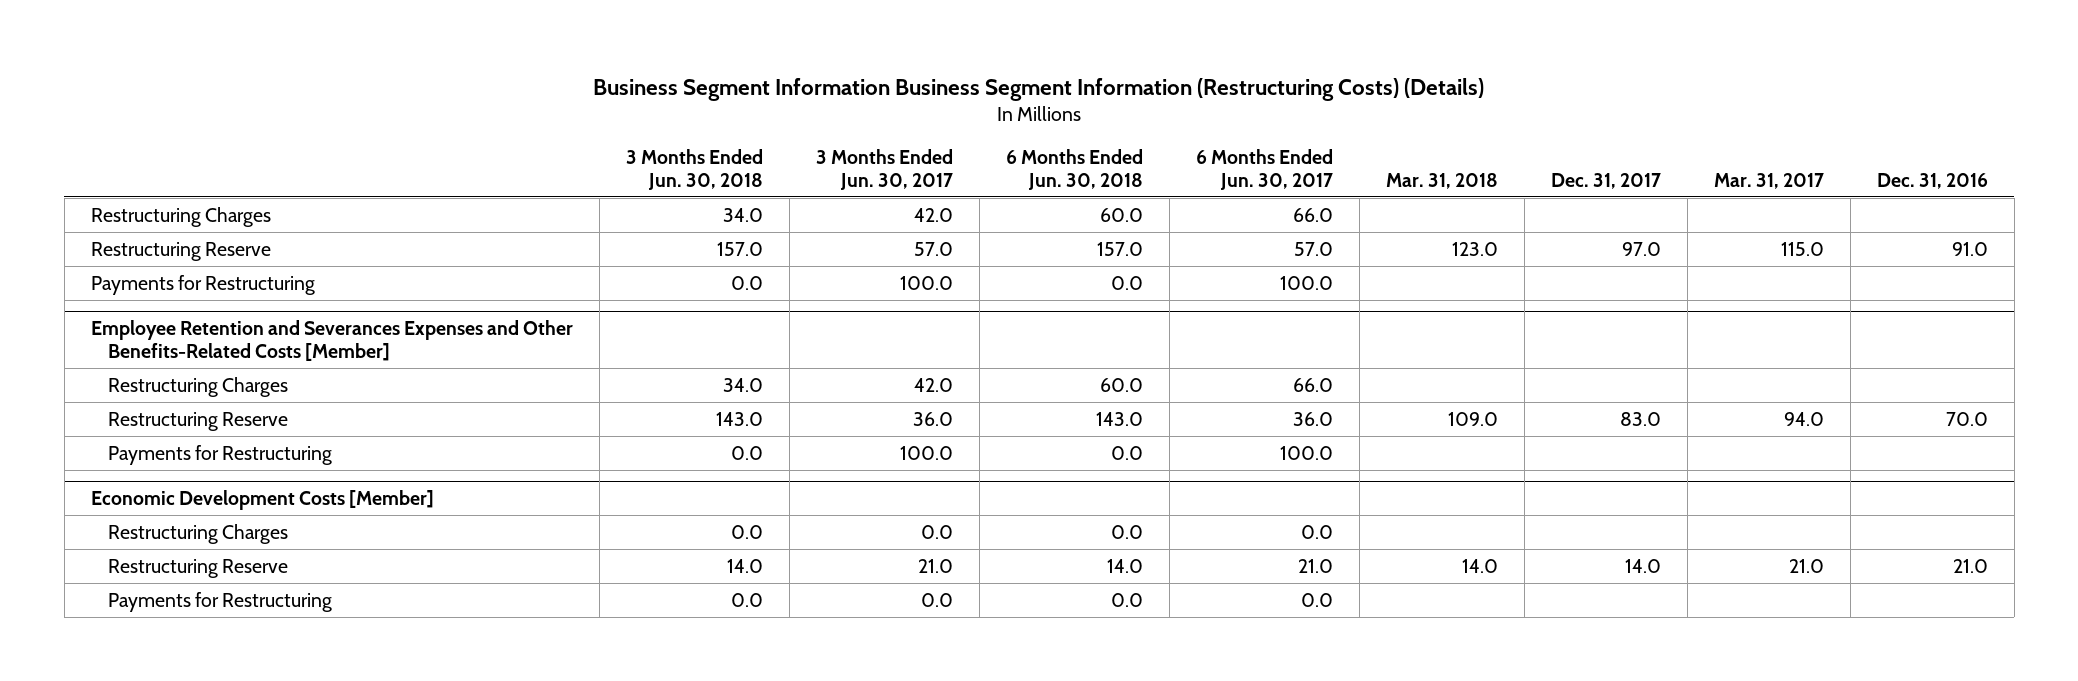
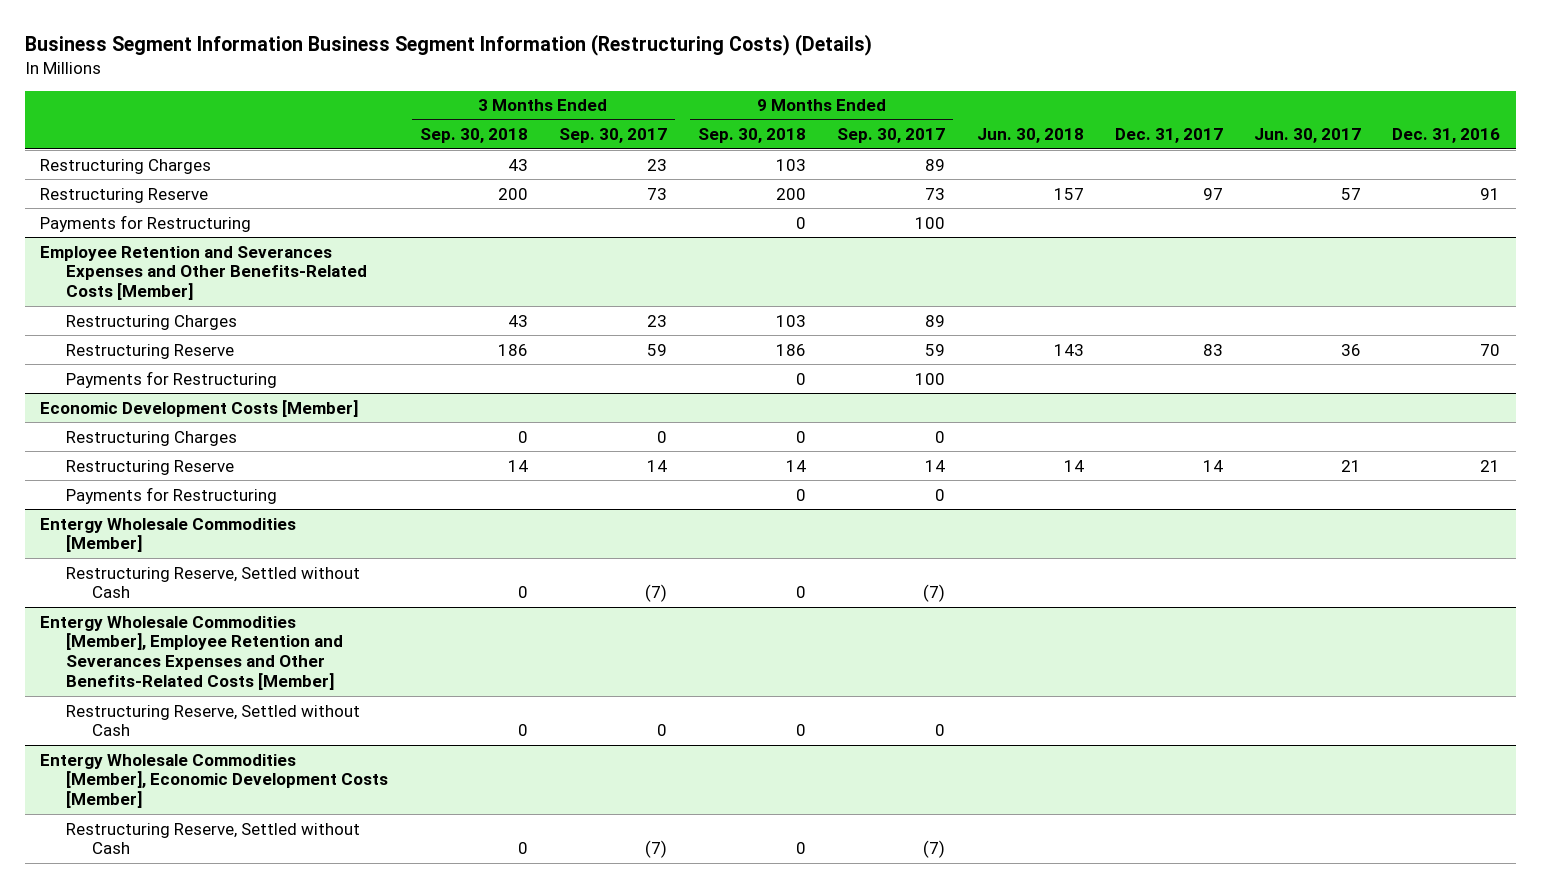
- | 3 Months Ended Jun. 30, 2018 | 3 Months Ended Jun. 30, 2017 | 6 Months Ended Jun. 30, 2018 | 6 Months Ended Jun. 30, 2017 | Mar. 31, 2018 | Dec. 31, 2017 | Mar. 31, 2017 | Dec. 31, 2016
+ | 3 Months Ended Sep. 30, 2018 | 3 Months Ended Sep. 30, 2017 | 9 Months Ended Sep. 30, 2018 | 9 Months Ended Sep. 30, 2017 | Jun. 30, 2018 | Dec. 31, 2017 | Jun. 30, 2017 | Dec. 31, 2016
- Restructuring Reserve | 157.0 | 57.0 | 157.0 | 57.0 | 123.0 | 97.0 | 115.0 | 91.0
+ Restructuring Reserve | 200 | 73 | 200 | 73 | 157 | 97 | 57 | 91
@ Employee Retention and Severances Expenses and Other Benefits-Related Costs [Member]
- Restructuring Reserve | 143.0 | 36.0 | 143.0 | 36.0 | 109.0 | 83.0 | 94.0 | 70.0
+ Restructuring Reserve | 186 | 59 | 186 | 59 | 143 | 83 | 36 | 70
@ Economic Development Costs [Member]
- Restructuring Reserve | 14.0 | 21.0 | 14.0 | 21.0 | 14.0 | 14.0 | 21.0 | 21.0
+ Restructuring Reserve | 14 | 14 | 14 | 14 | 14 | 14 | 21 | 21
+ Entergy Wholesale Commodities [Member]
+ Restructuring Reserve, Settled without Cash | 0 | (7) | 0 | (7) | | | |
+ Entergy Wholesale Commodities [Member], Employee Retention and Severances Expenses and Other Benefits-Related Costs [Member]
+ Restructuring Reserve, Settled without Cash | 0 | 0 | 0 | 0 | | | |
+ Entergy Wholesale Commodities [Member], Economic Development Costs [Member]
+ Restructuring Reserve, Settled without Cash | 0 | (7) | 0 | (7) | | | |

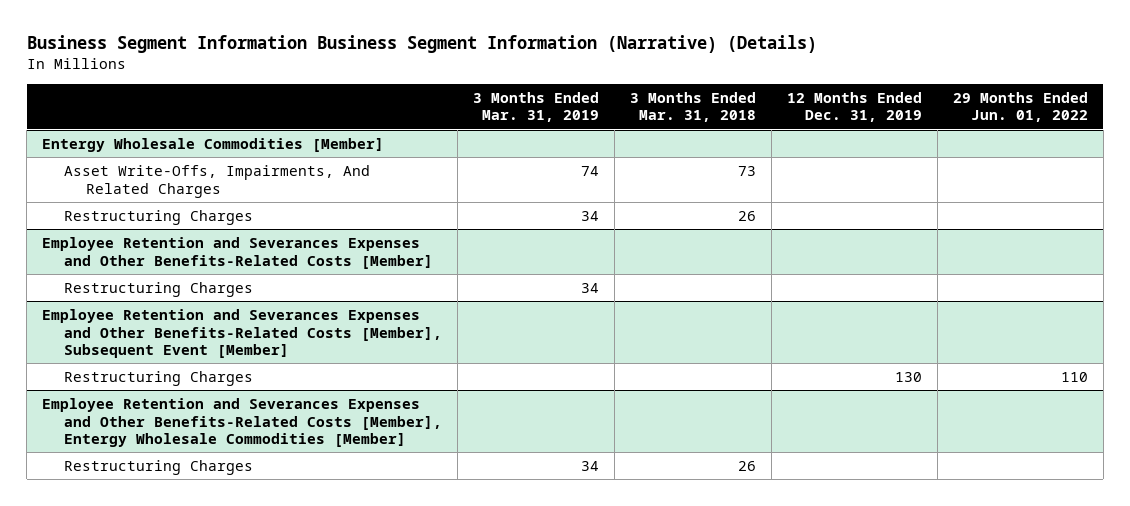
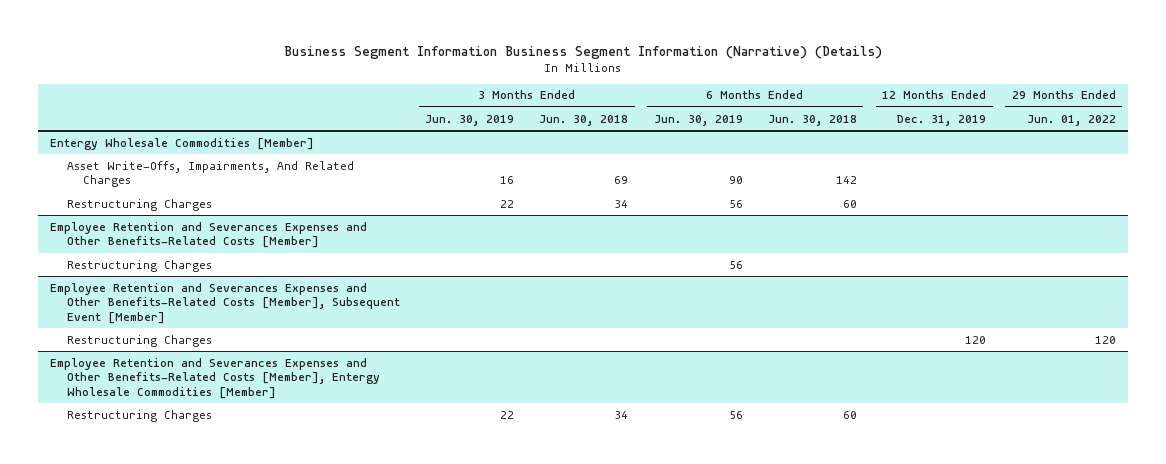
- | 3 Months Ended Mar. 31, 2019 | 3 Months Ended Mar. 31, 2018 | 12 Months Ended Dec. 31, 2019 | 29 Months Ended Jun. 01, 2022
+ | 3 Months Ended Jun. 30, 2019 | 3 Months Ended Jun. 30, 2018 | 6 Months Ended Jun. 30, 2019 | 6 Months Ended Jun. 30, 2018 | 12 Months Ended Dec. 31, 2019 | 29 Months Ended Jun. 01, 2022
@ Employee Retention and Severances Expenses and Other Benefits-Related Costs [Member], Subsequent Event [Member]
- Restructuring Charges | | | 130 | 110
+ Restructuring Charges | | | | | 120 | 120

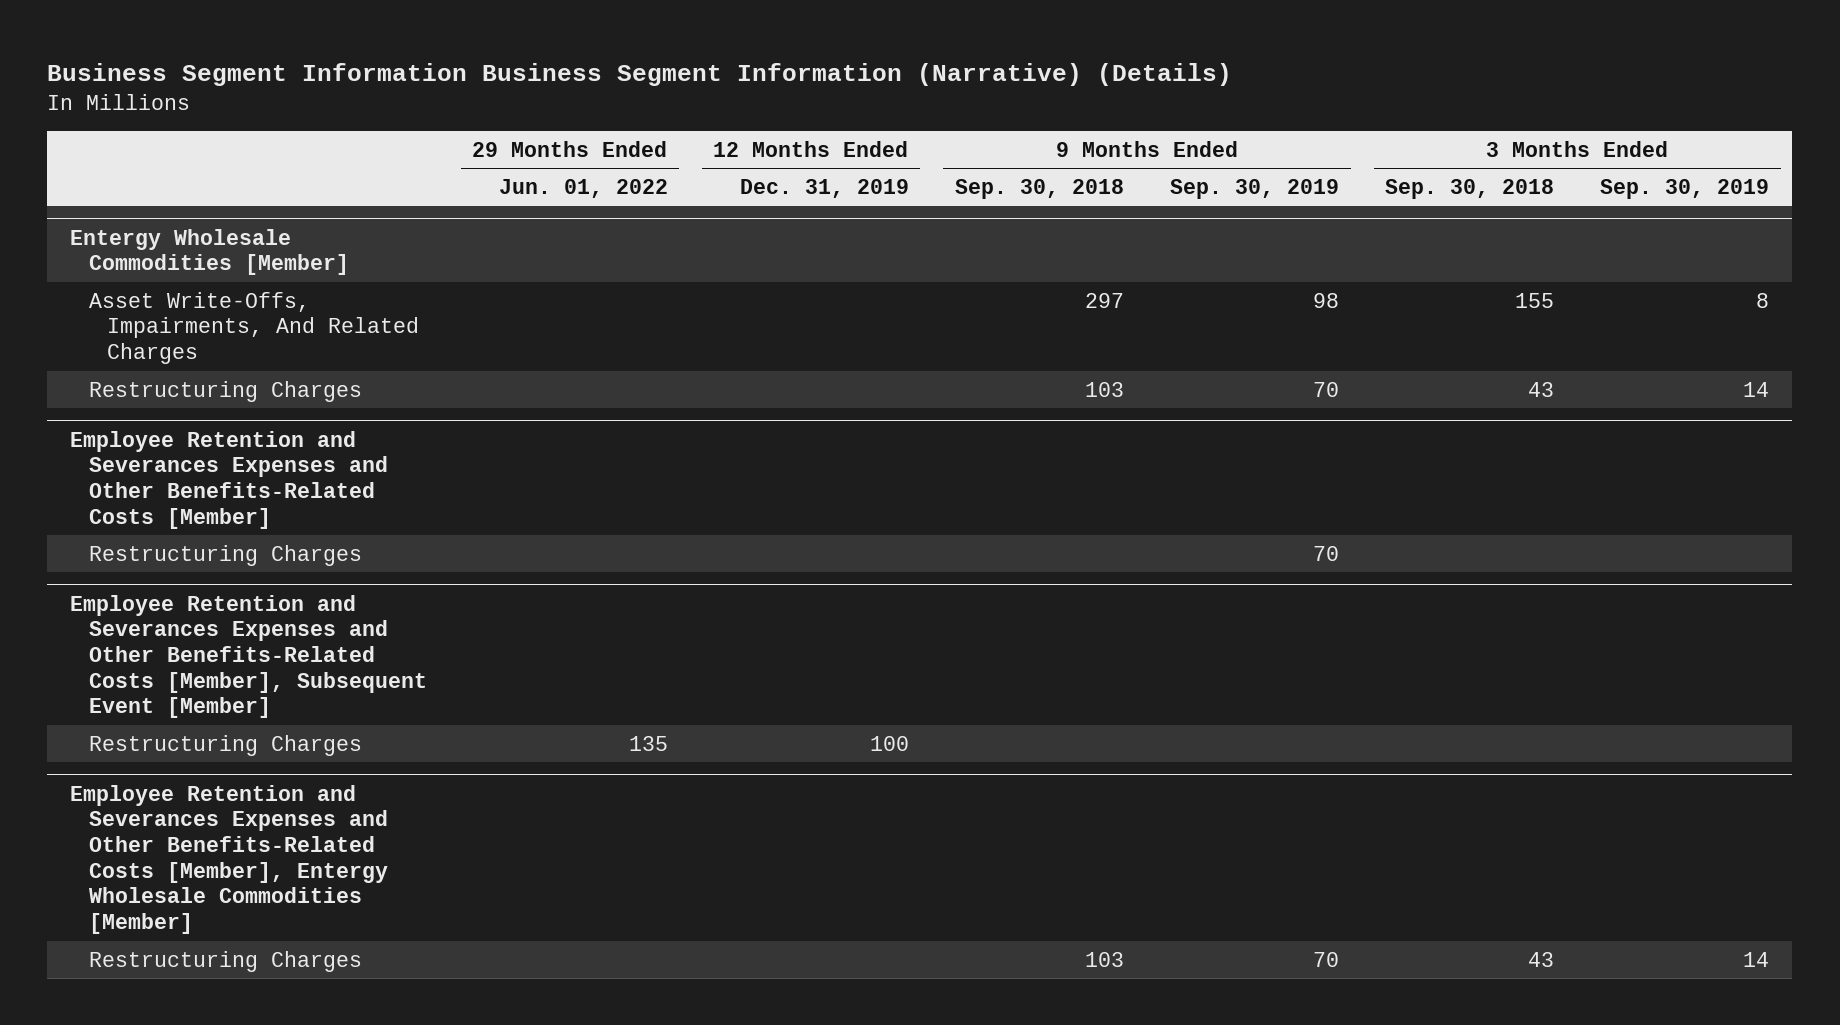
- | 3 Months Ended Jun. 30, 2019 | 3 Months Ended Jun. 30, 2018 | 6 Months Ended Jun. 30, 2019 | 6 Months Ended Jun. 30, 2018 | 12 Months Ended Dec. 31, 2019 | 29 Months Ended Jun. 01, 2022
+ | 29 Months Ended Jun. 01, 2022 | 12 Months Ended Dec. 31, 2019 | 9 Months Ended Sep. 30, 2018 | 9 Months Ended Sep. 30, 2019 | 3 Months Ended Sep. 30, 2018 | 3 Months Ended Sep. 30, 2019
@ Employee Retention and Severances Expenses and Other Benefits-Related Costs [Member], Subsequent Event [Member]
- Restructuring Charges | | | | | 120 | 120
+ Restructuring Charges | 135 | 100 | | | |

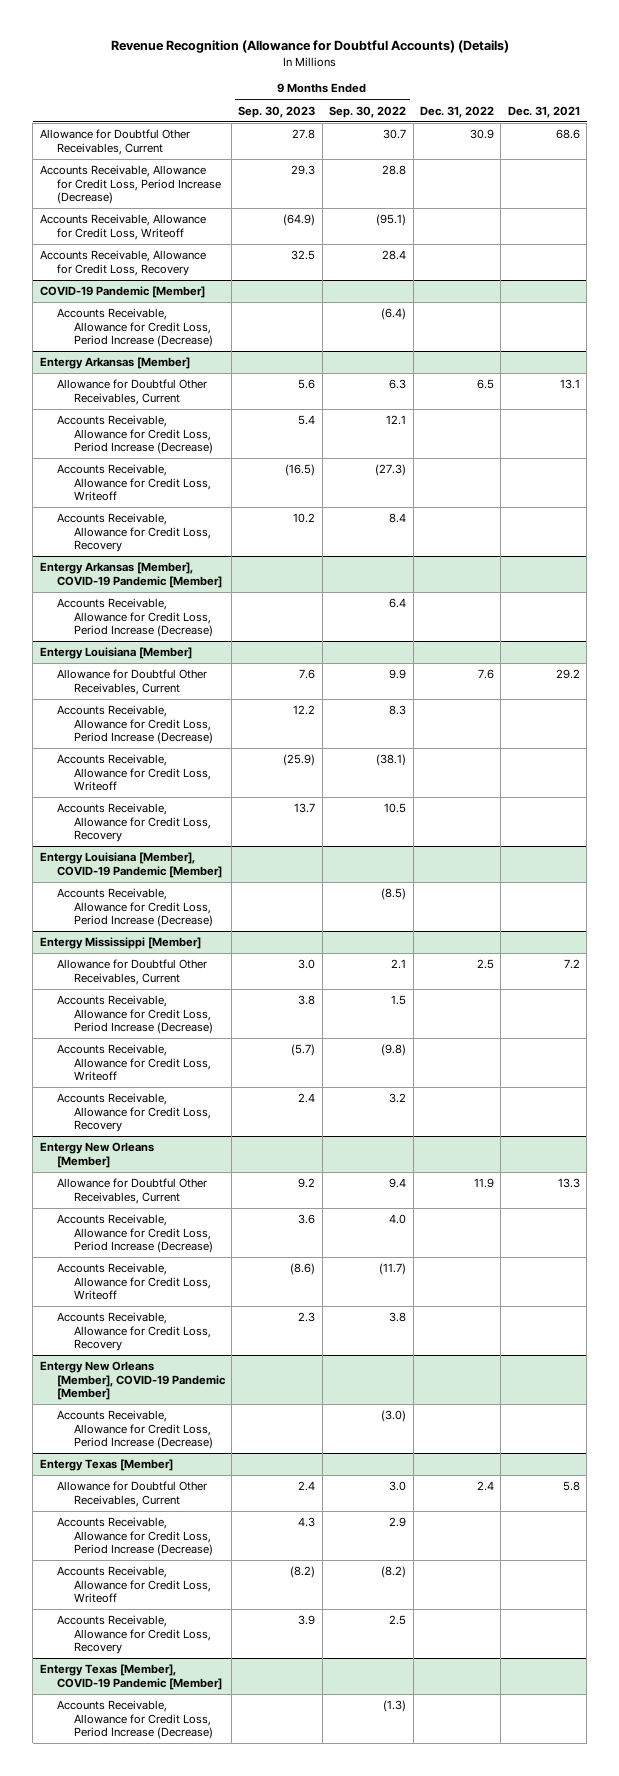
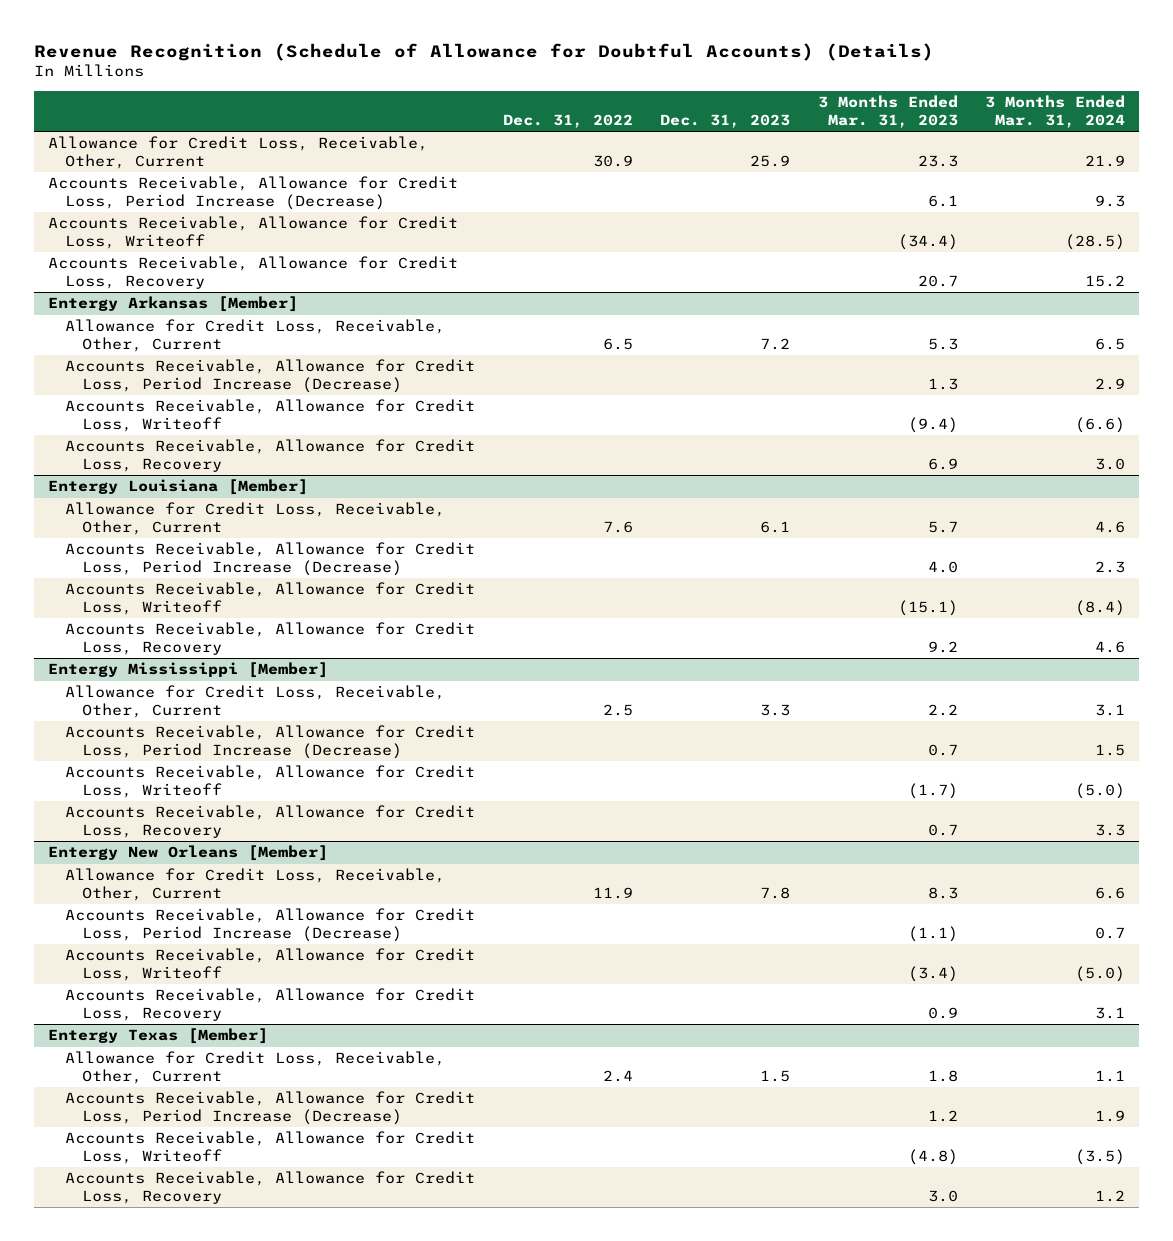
- Revenue Recognition (Allowance for Doubtful Accounts) (Details)
+ Revenue Recognition (Schedule of Allowance for Doubtful Accounts) (Details)
- | 9 Months Ended Sep. 30, 2023 | 9 Months Ended Sep. 30, 2022 | Dec. 31, 2022 | Dec. 31, 2021
+ | Dec. 31, 2022 | Dec. 31, 2023 | 3 Months Ended Mar. 31, 2023 | 3 Months Ended Mar. 31, 2024
- Allowance for Doubtful Other Receivables, Current | 27.8 | 30.7 | 30.9 | 68.6
+ Allowance for Credit Loss, Receivable, Other, Current | 30.9 | 25.9 | 23.3 | 21.9
- COVID-19 Pandemic [Member]
- Accounts Receivable, Allowance for Credit Loss, Period Increase (Decrease) | | (6.4) | |
@ Entergy Arkansas [Member]
- Allowance for Doubtful Other Receivables, Current | 5.6 | 6.3 | 6.5 | 13.1
+ Allowance for Credit Loss, Receivable, Other, Current | 6.5 | 7.2 | 5.3 | 6.5
- Entergy Arkansas [Member], COVID-19 Pandemic [Member]
- Accounts Receivable, Allowance for Credit Loss, Period Increase (Decrease) | | 6.4 | |
@ Entergy Louisiana [Member]
- Allowance for Doubtful Other Receivables, Current | 7.6 | 9.9 | 7.6 | 29.2
+ Allowance for Credit Loss, Receivable, Other, Current | 7.6 | 6.1 | 5.7 | 4.6
- Entergy Louisiana [Member], COVID-19 Pandemic [Member]
- Accounts Receivable, Allowance for Credit Loss, Period Increase (Decrease) | | (8.5) | |
@ Entergy Mississippi [Member]
- Allowance for Doubtful Other Receivables, Current | 3.0 | 2.1 | 2.5 | 7.2
+ Allowance for Credit Loss, Receivable, Other, Current | 2.5 | 3.3 | 2.2 | 3.1
@ Entergy New Orleans [Member]
- Allowance for Doubtful Other Receivables, Current | 9.2 | 9.4 | 11.9 | 13.3
+ Allowance for Credit Loss, Receivable, Other, Current | 11.9 | 7.8 | 8.3 | 6.6
- Entergy New Orleans [Member], COVID-19 Pandemic [Member]
- Accounts Receivable, Allowance for Credit Loss, Period Increase (Decrease) | | (3.0) | |
@ Entergy Texas [Member]
- Allowance for Doubtful Other Receivables, Current | 2.4 | 3.0 | 2.4 | 5.8
+ Allowance for Credit Loss, Receivable, Other, Current | 2.4 | 1.5 | 1.8 | 1.1
- Entergy Texas [Member], COVID-19 Pandemic [Member]
- Accounts Receivable, Allowance for Credit Loss, Period Increase (Decrease) | | (1.3) | |

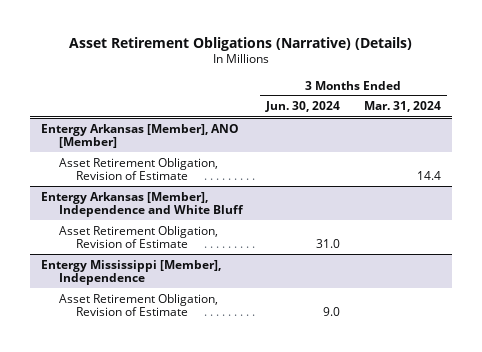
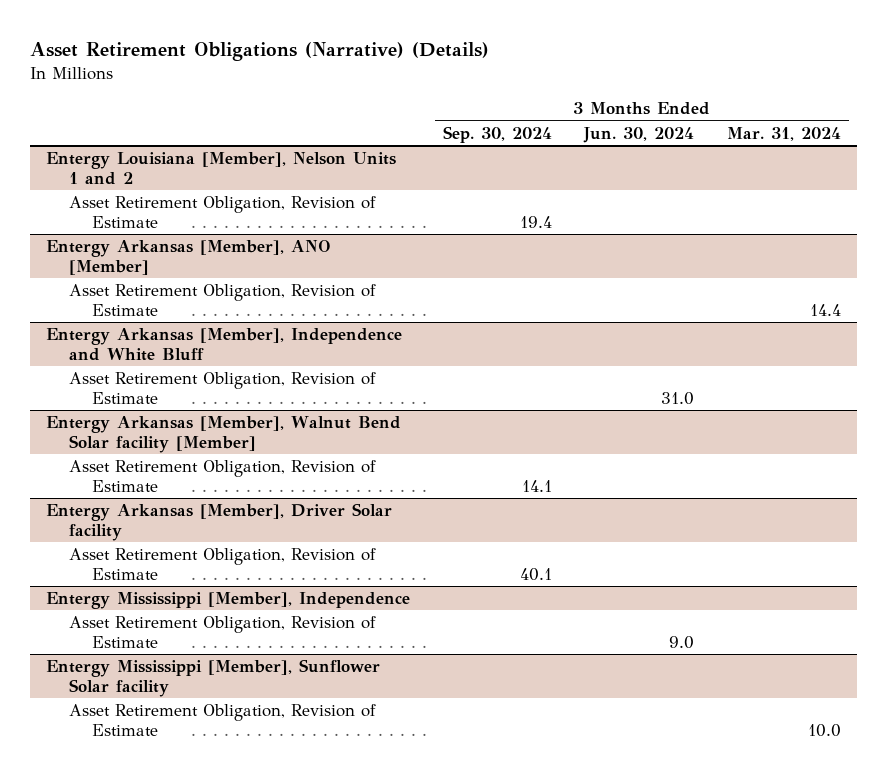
- | 3 Months Ended Jun. 30, 2024 | 3 Months Ended Mar. 31, 2024
+ | 3 Months Ended Sep. 30, 2024 | 3 Months Ended Jun. 30, 2024 | 3 Months Ended Mar. 31, 2024
+ Entergy Louisiana [Member], Nelson Units 1 and 2
+ Asset Retirement Obligation, Revision of Estimate | 19.4 | |
+ Entergy Arkansas [Member], Walnut Bend Solar facility [Member]
+ Asset Retirement Obligation, Revision of Estimate | 14.1 | |
+ Entergy Arkansas [Member], Driver Solar facility
+ Asset Retirement Obligation, Revision of Estimate | 40.1 | |
+ Entergy Mississippi [Member], Sunflower Solar facility
+ Asset Retirement Obligation, Revision of Estimate | | | 10.0

